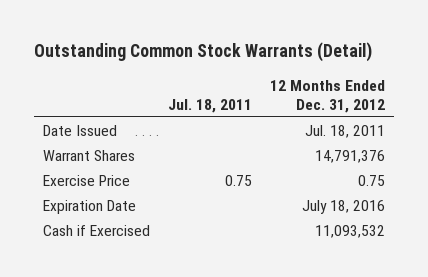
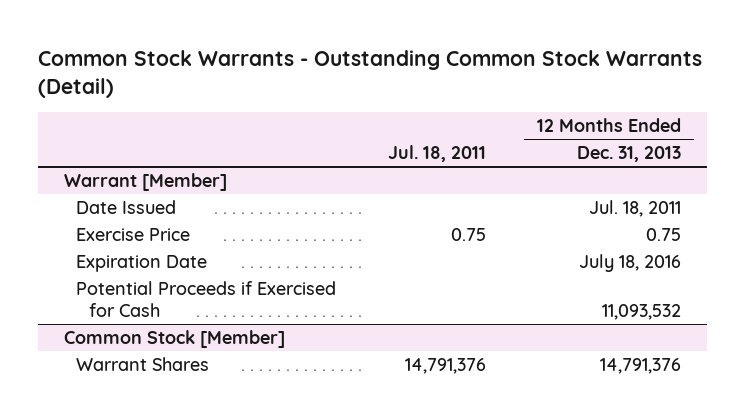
- Outstanding Common Stock Warrants (Detail)
+ Common Stock Warrants - Outstanding Common Stock Warrants (Detail)
- | Jul. 18, 2011 | 12 Months Ended Dec. 31, 2012
+ | Jul. 18, 2011 | 12 Months Ended Dec. 31, 2013
+ Warrant [Member]
- Warrant Shares | | 14,791,376
- Cash if Exercised | | 11,093,532
+ Potential Proceeds if Exercised for Cash | | 11,093,532
+ Common Stock [Member]
+ Warrant Shares | 14,791,376 | 14,791,376

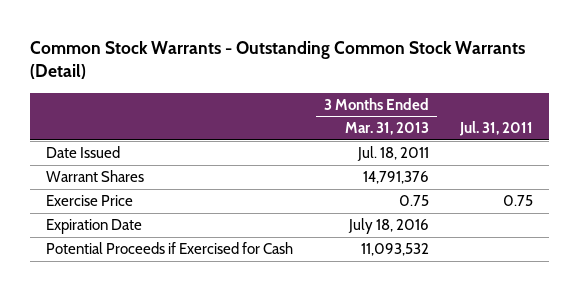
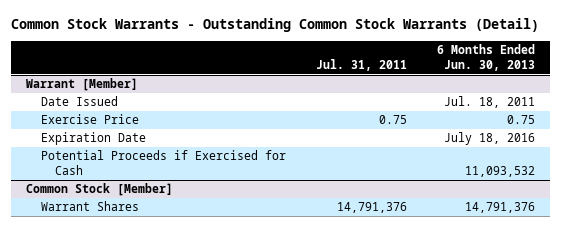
- | 3 Months Ended Mar. 31, 2013 | Jul. 31, 2011
+ | Jul. 31, 2011 | 6 Months Ended Jun. 30, 2013
+ Warrant [Member]
- Warrant Shares | 14,791,376 |
+ Common Stock [Member]
+ Warrant Shares | 14,791,376 | 14,791,376

